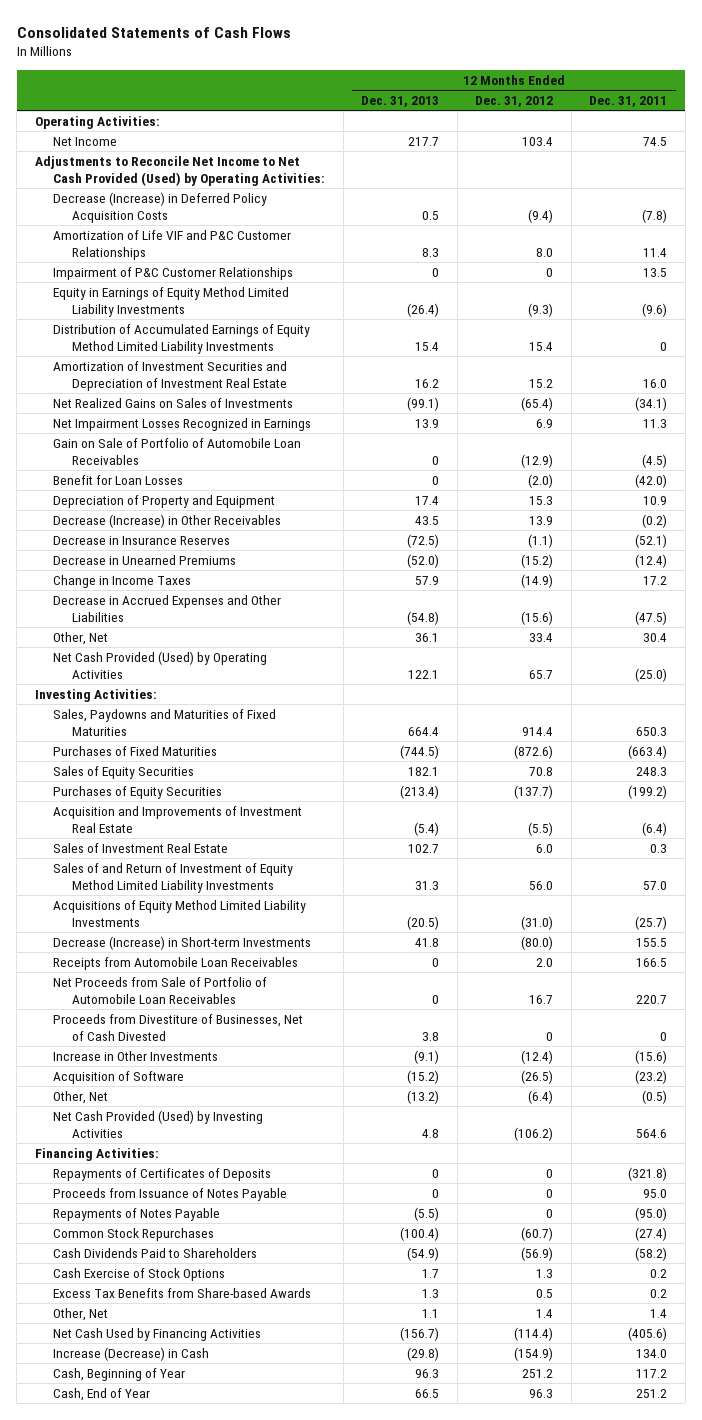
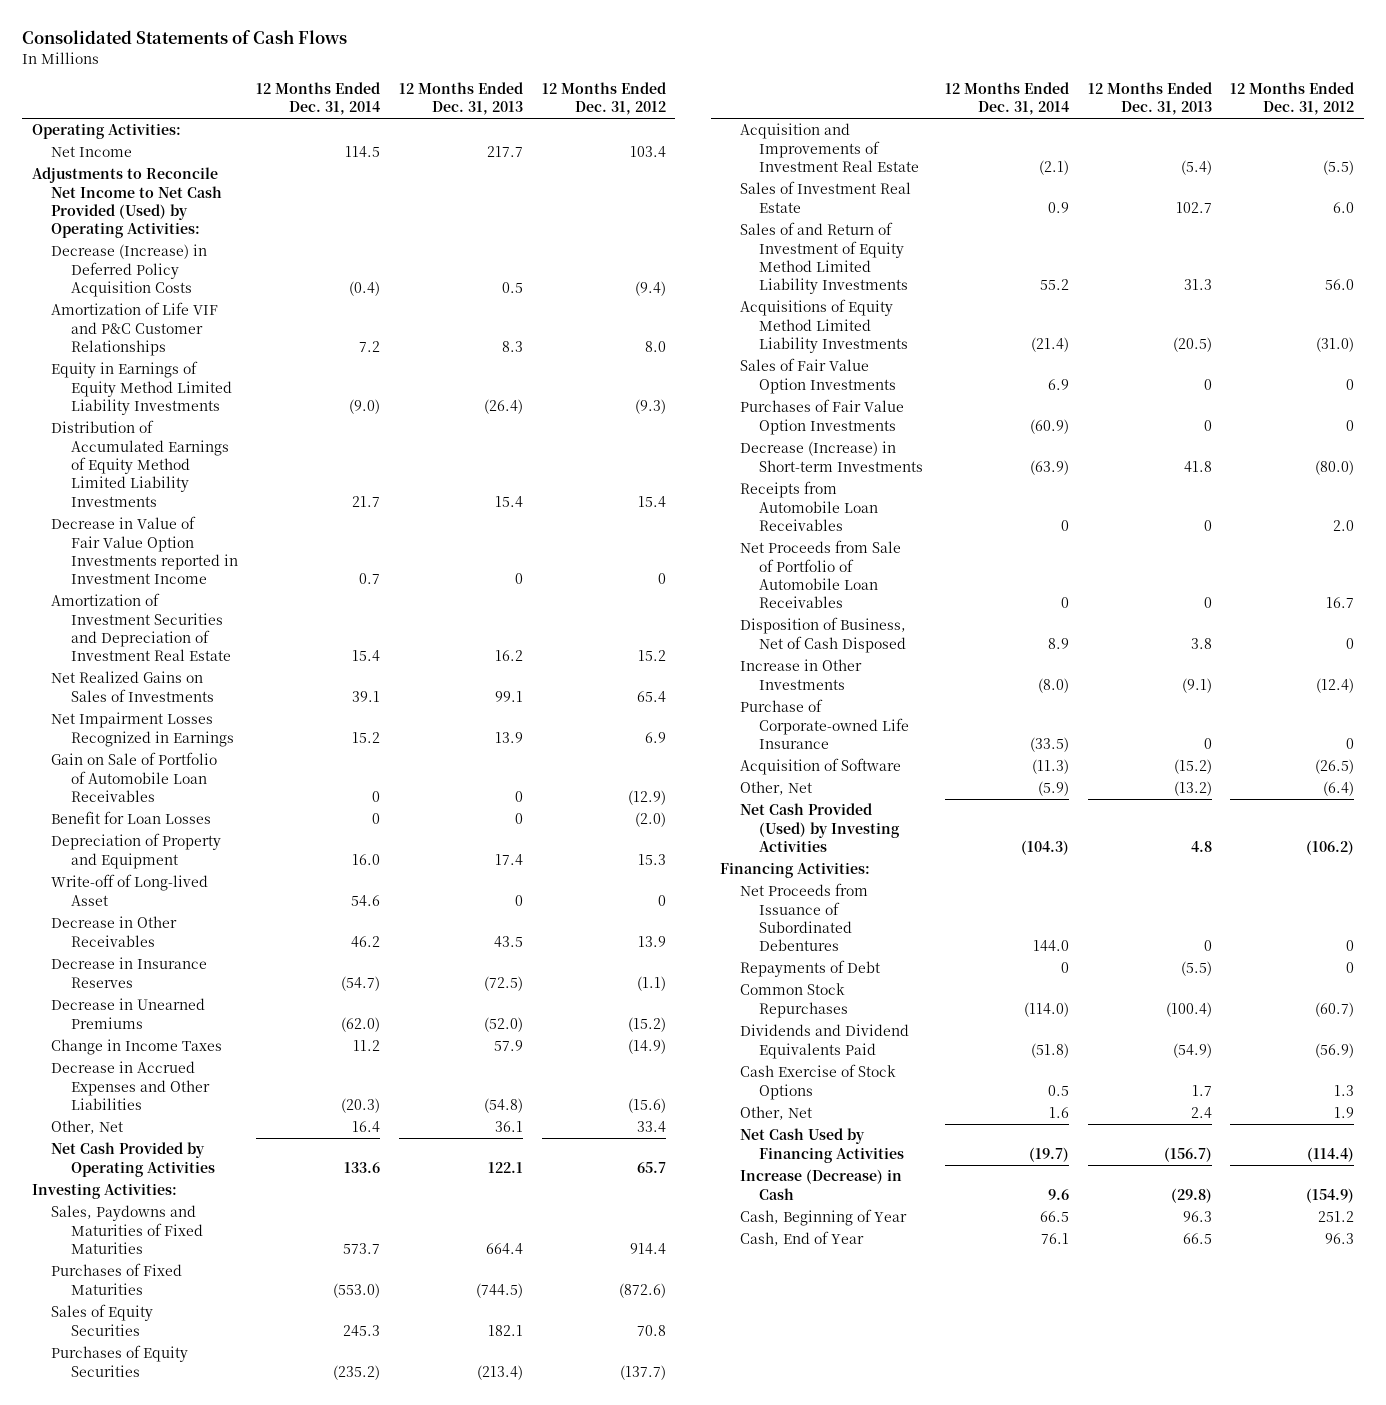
- | 12 Months Ended Dec. 31, 2013 | 12 Months Ended Dec. 31, 2012 | 12 Months Ended Dec. 31, 2011
+ | 12 Months Ended Dec. 31, 2014 | 12 Months Ended Dec. 31, 2013 | 12 Months Ended Dec. 31, 2012
- Impairment of P&C Customer Relationships | 0 | 0 | 13.5
+ Decrease in Value of Fair Value Option Investments reported in Investment Income | 0.7 | 0 | 0
- Net Realized Gains on Sales of Investments | (99.1) | (65.4) | (34.1)
+ Net Realized Gains on Sales of Investments | 39.1 | 99.1 | 65.4
- Decrease (Increase) in Other Receivables | 43.5 | 13.9 | (0.2)
+ Write-off of Long-lived Asset | 54.6 | 0 | 0
+ Decrease in Other Receivables | 46.2 | 43.5 | 13.9
- Net Cash Provided (Used) by Operating Activities | 122.1 | 65.7 | (25.0)
+ Net Cash Provided by Operating Activities | 133.6 | 122.1 | 65.7
+ Sales of Fair Value Option Investments | 6.9 | 0 | 0
+ Purchases of Fair Value Option Investments | (60.9) | 0 | 0
- Proceeds from Divestiture of Businesses, Net of Cash Divested | 3.8 | 0 | 0
+ Disposition of Business, Net of Cash Disposed | 8.9 | 3.8 | 0
+ Purchase of Corporate-owned Life Insurance | (33.5) | 0 | 0
- Repayments of Certificates of Deposits | 0 | 0 | (321.8)
- Proceeds from Issuance of Notes Payable | 0 | 0 | 95.0
- Repayments of Notes Payable | (5.5) | 0 | (95.0)
+ Net Proceeds from Issuance of Subordinated Debentures | 144.0 | 0 | 0
+ Repayments of Debt | 0 | (5.5) | 0
- Cash Dividends Paid to Shareholders | (54.9) | (56.9) | (58.2)
+ Dividends and Dividend Equivalents Paid | (51.8) | (54.9) | (56.9)
- Excess Tax Benefits from Share-based Awards | 1.3 | 0.5 | 0.2
- Other, Net | 1.1 | 1.4 | 1.4
+ Other, Net | 1.6 | 2.4 | 1.9

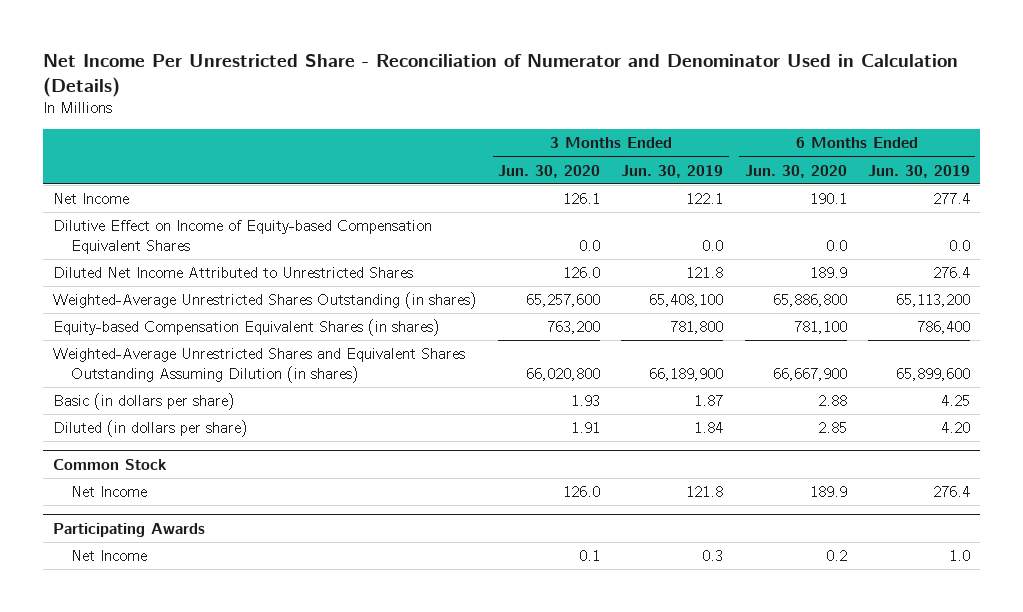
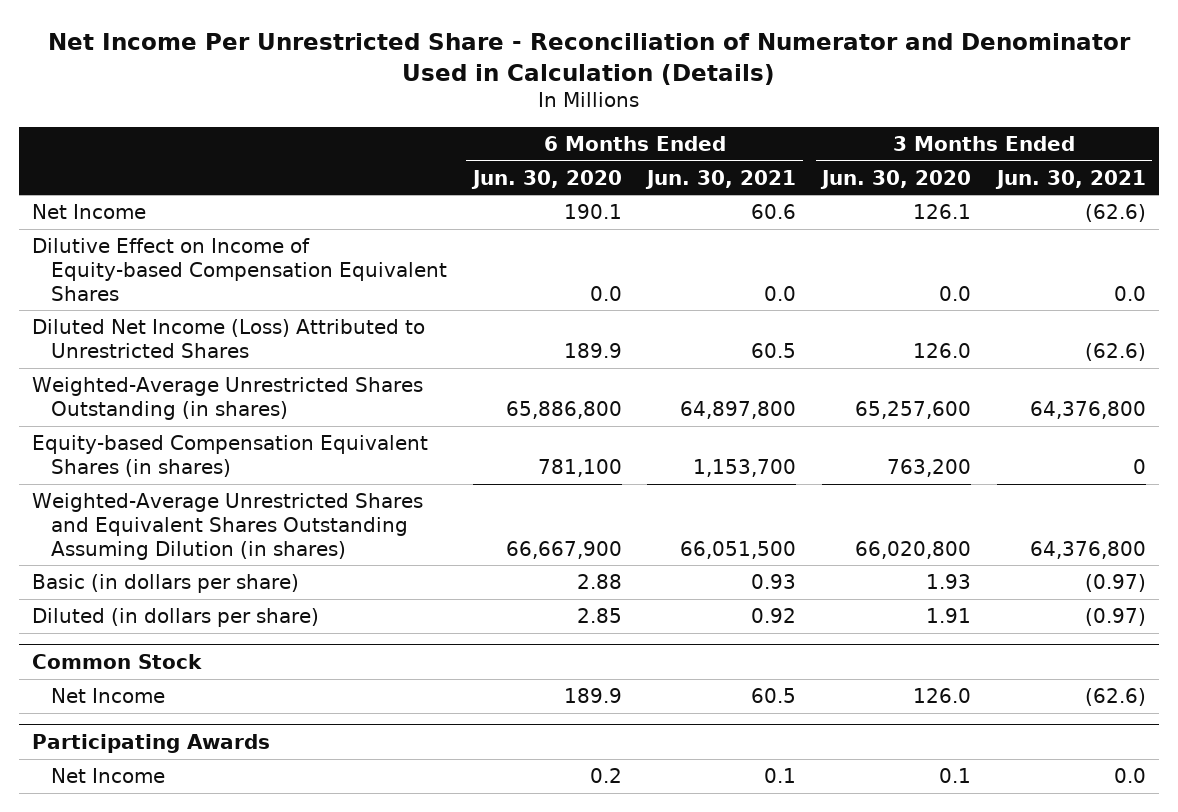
- | 3 Months Ended Jun. 30, 2020 | 3 Months Ended Jun. 30, 2019 | 6 Months Ended Jun. 30, 2020 | 6 Months Ended Jun. 30, 2019
+ | 6 Months Ended Jun. 30, 2020 | 6 Months Ended Jun. 30, 2021 | 3 Months Ended Jun. 30, 2020 | 3 Months Ended Jun. 30, 2021
- Diluted Net Income Attributed to Unrestricted Shares | 126.0 | 121.8 | 189.9 | 276.4
+ Diluted Net Income (Loss) Attributed to Unrestricted Shares | 189.9 | 60.5 | 126.0 | (62.6)

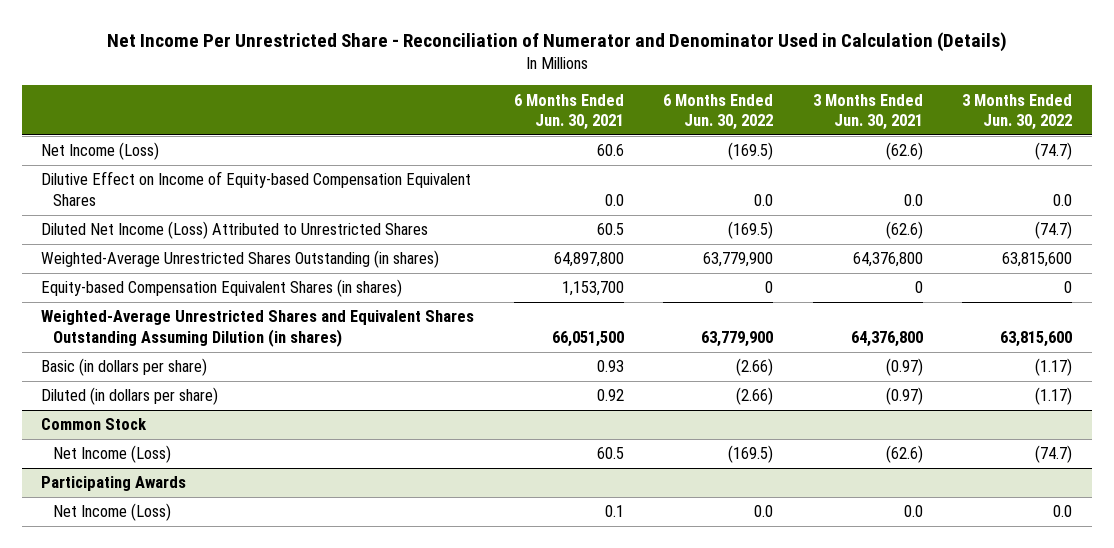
- | 6 Months Ended Jun. 30, 2020 | 6 Months Ended Jun. 30, 2021 | 3 Months Ended Jun. 30, 2020 | 3 Months Ended Jun. 30, 2021
+ | 6 Months Ended Jun. 30, 2021 | 6 Months Ended Jun. 30, 2022 | 3 Months Ended Jun. 30, 2021 | 3 Months Ended Jun. 30, 2022
- Net Income | 190.1 | 60.6 | 126.1 | (62.6)
+ Net Income (Loss) | 60.6 | (169.5) | (62.6) | (74.7)
@ Common Stock
- Net Income | 189.9 | 60.5 | 126.0 | (62.6)
+ Net Income (Loss) | 60.5 | (169.5) | (62.6) | (74.7)
@ Participating Awards
- Net Income | 0.2 | 0.1 | 0.1 | 0.0
+ Net Income (Loss) | 0.1 | 0.0 | 0.0 | 0.0

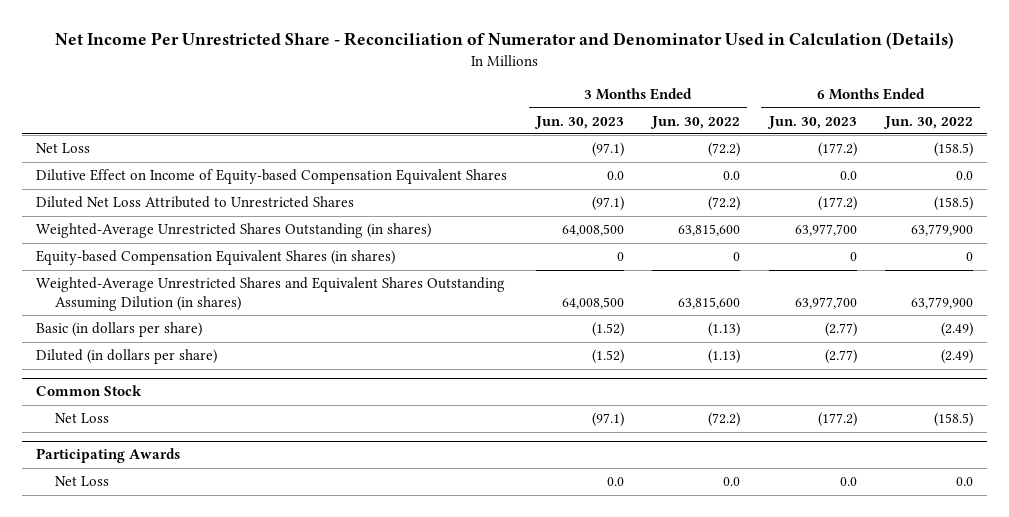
- | 6 Months Ended Jun. 30, 2021 | 6 Months Ended Jun. 30, 2022 | 3 Months Ended Jun. 30, 2021 | 3 Months Ended Jun. 30, 2022
+ | 3 Months Ended Jun. 30, 2023 | 3 Months Ended Jun. 30, 2022 | 6 Months Ended Jun. 30, 2023 | 6 Months Ended Jun. 30, 2022
- Net Income (Loss) | 60.6 | (169.5) | (62.6) | (74.7)
+ Net Loss | (97.1) | (72.2) | (177.2) | (158.5)
- Diluted Net Income (Loss) Attributed to Unrestricted Shares | 60.5 | (169.5) | (62.6) | (74.7)
+ Diluted Net Loss Attributed to Unrestricted Shares | (97.1) | (72.2) | (177.2) | (158.5)
- Basic (in dollars per share) | 0.93 | (2.66) | (0.97) | (1.17)
- Diluted (in dollars per share) | 0.92 | (2.66) | (0.97) | (1.17)
+ Basic (in dollars per share) | (1.52) | (1.13) | (2.77) | (2.49)
+ Diluted (in dollars per share) | (1.52) | (1.13) | (2.77) | (2.49)
@ Common Stock
- Net Income (Loss) | 60.5 | (169.5) | (62.6) | (74.7)
+ Net Loss | (97.1) | (72.2) | (177.2) | (158.5)
@ Participating Awards
- Net Income (Loss) | 0.1 | 0.0 | 0.0 | 0.0
+ Net Loss | 0.0 | 0.0 | 0.0 | 0.0

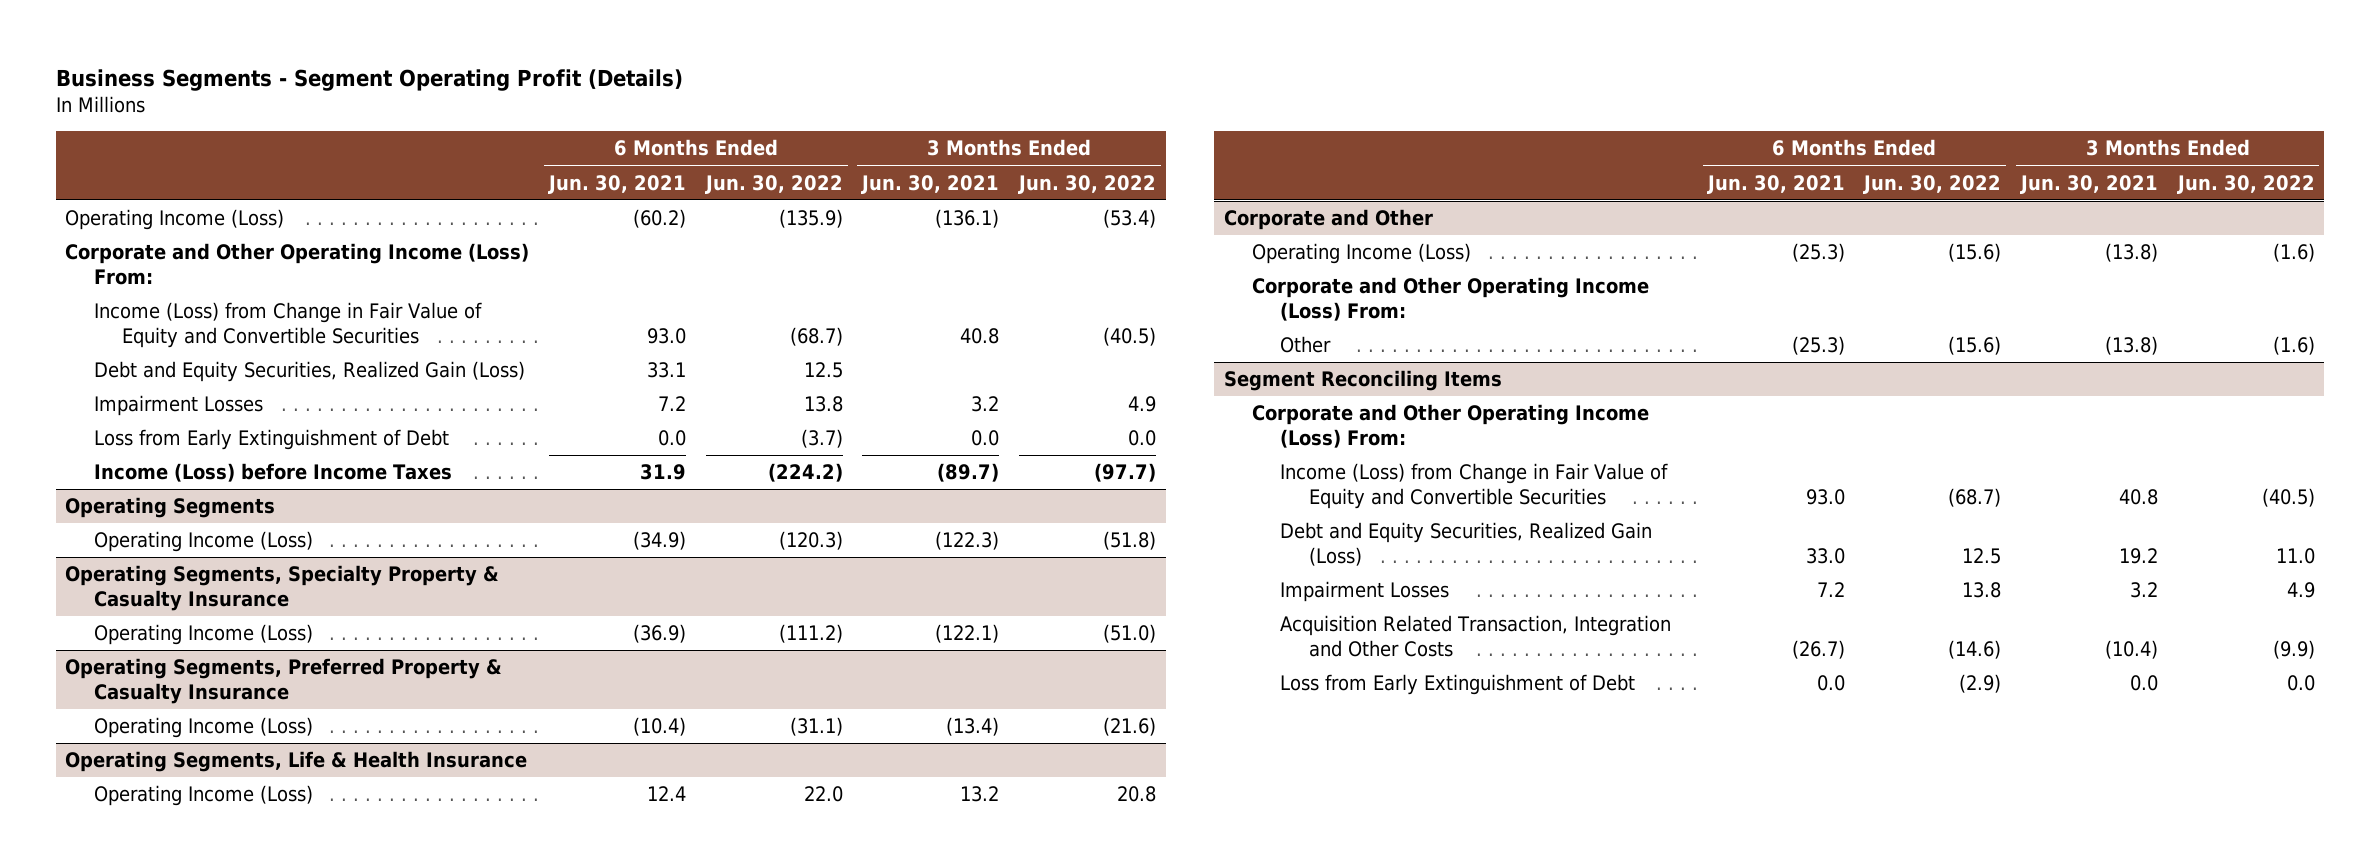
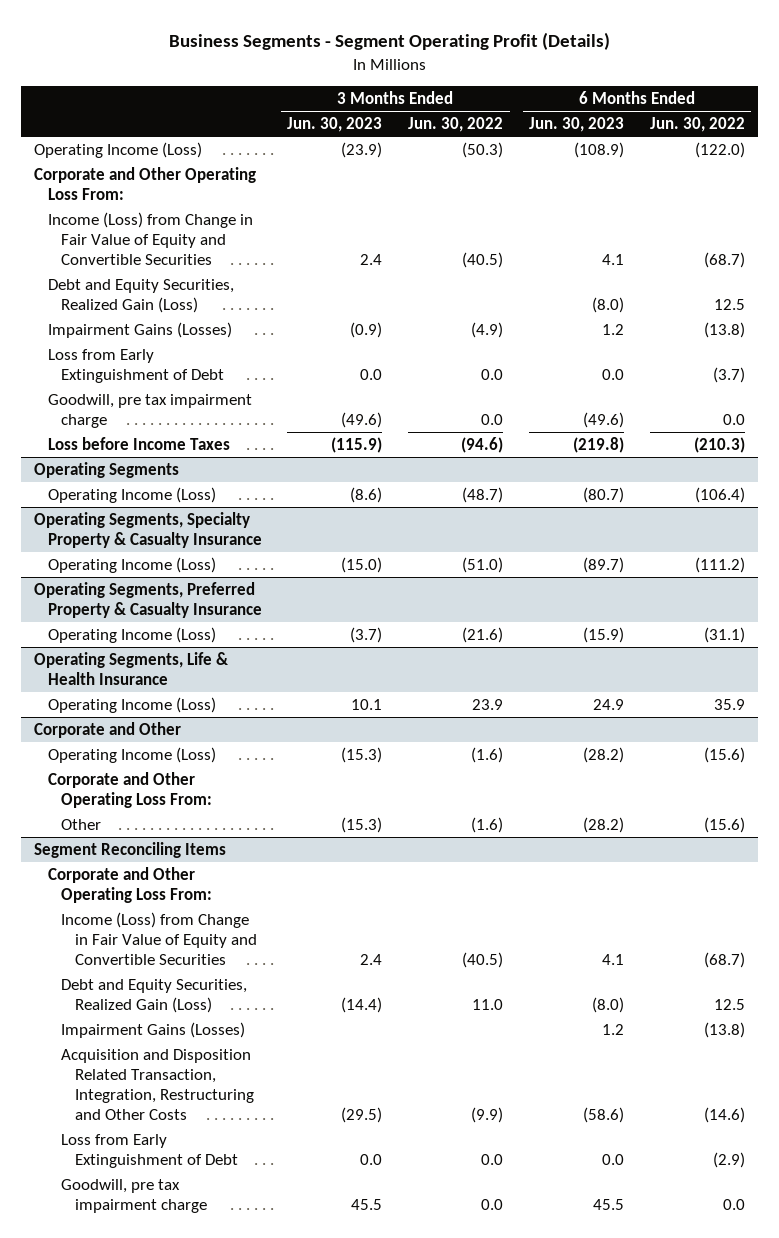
- | 6 Months Ended Jun. 30, 2021 | 6 Months Ended Jun. 30, 2022 | 3 Months Ended Jun. 30, 2021 | 3 Months Ended Jun. 30, 2022
+ | 3 Months Ended Jun. 30, 2023 | 3 Months Ended Jun. 30, 2022 | 6 Months Ended Jun. 30, 2023 | 6 Months Ended Jun. 30, 2022
- Operating Income (Loss) | (60.2) | (135.9) | (136.1) | (53.4)
- Corporate and Other Operating Income (Loss) From:
+ Operating Income (Loss) | (23.9) | (50.3) | (108.9) | (122.0)
+ Corporate and Other Operating Loss From:
- Impairment Losses | 7.2 | 13.8 | 3.2 | 4.9
+ Impairment Gains (Losses) | (0.9) | (4.9) | 1.2 | (13.8)
- Income (Loss) before Income Taxes | 31.9 | (224.2) | (89.7) | (97.7)
+ Goodwill, pre tax impairment charge | (49.6) | 0.0 | (49.6) | 0.0
+ Loss before Income Taxes | (115.9) | (94.6) | (219.8) | (210.3)
@ Operating Segments
- Operating Income (Loss) | (34.9) | (120.3) | (122.3) | (51.8)
+ Operating Income (Loss) | (8.6) | (48.7) | (80.7) | (106.4)
@ Operating Segments, Life & Health Insurance
- Operating Income (Loss) | 12.4 | 22.0 | 13.2 | 20.8
+ Operating Income (Loss) | 10.1 | 23.9 | 24.9 | 35.9
@ Corporate and Other
- Corporate and Other Operating Income (Loss) From:
+ Corporate and Other Operating Loss From:
@ Segment Reconciling Items
- Corporate and Other Operating Income (Loss) From:
+ Corporate and Other Operating Loss From:
- Impairment Losses | 7.2 | 13.8 | 3.2 | 4.9
- Acquisition Related Transaction, Integration and Other Costs | (26.7) | (14.6) | (10.4) | (9.9)
+ Impairment Gains (Losses) | | | 1.2 | (13.8)
+ Acquisition and Disposition Related Transaction, Integration, Restructuring and Other Costs | (29.5) | (9.9) | (58.6) | (14.6)
+ Goodwill, pre tax impairment charge | 45.5 | 0.0 | 45.5 | 0.0

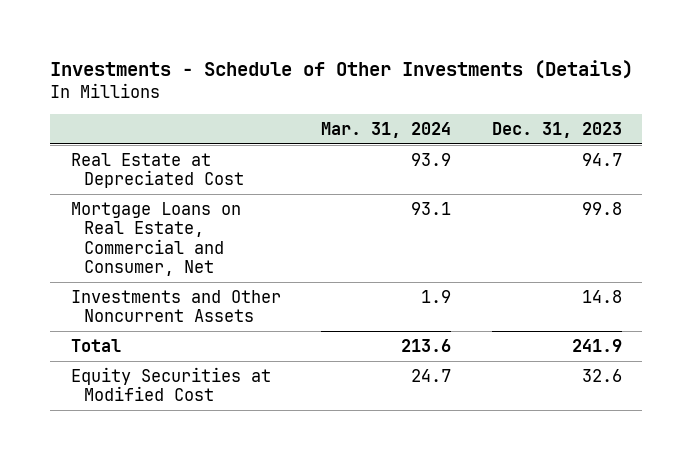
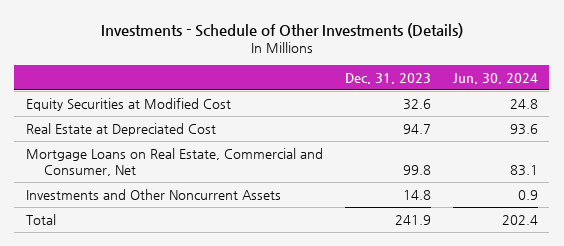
- | Mar. 31, 2024 | Dec. 31, 2023
+ | Dec. 31, 2023 | Jun. 30, 2024
moved up: Equity Securities at Modified Cost | 32.6 | 24.8

